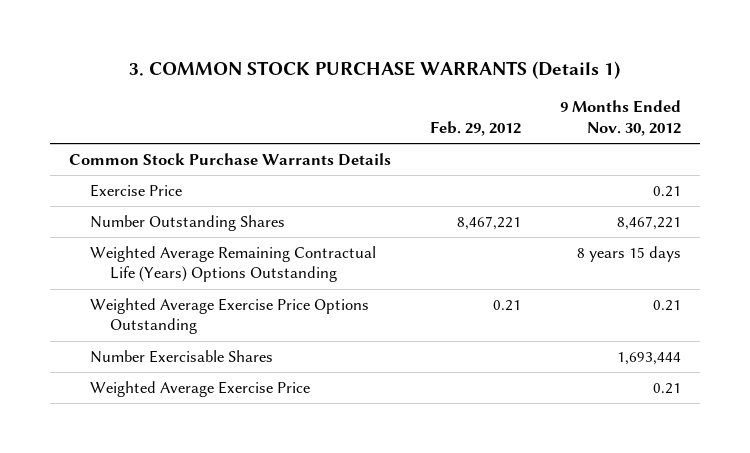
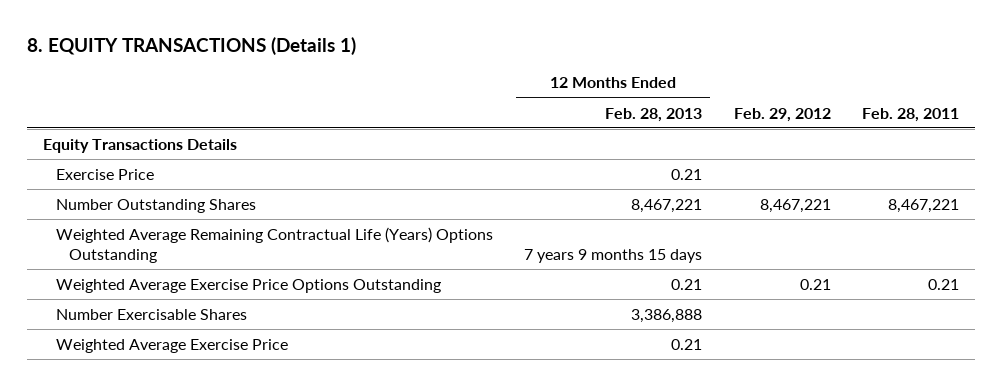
- 3. COMMON STOCK PURCHASE WARRANTS (Details 1)
+ 8. EQUITY TRANSACTIONS (Details 1)
- | Feb. 29, 2012 | 9 Months Ended Nov. 30, 2012
+ | 12 Months Ended Feb. 28, 2013 | Feb. 29, 2012 | Feb. 28, 2011
- Common Stock Purchase Warrants Details
+ Equity Transactions Details

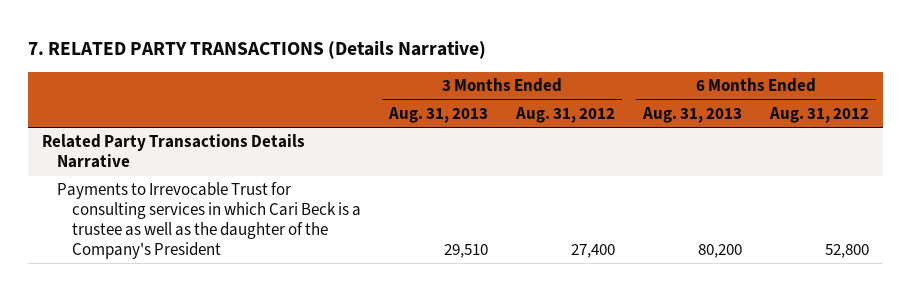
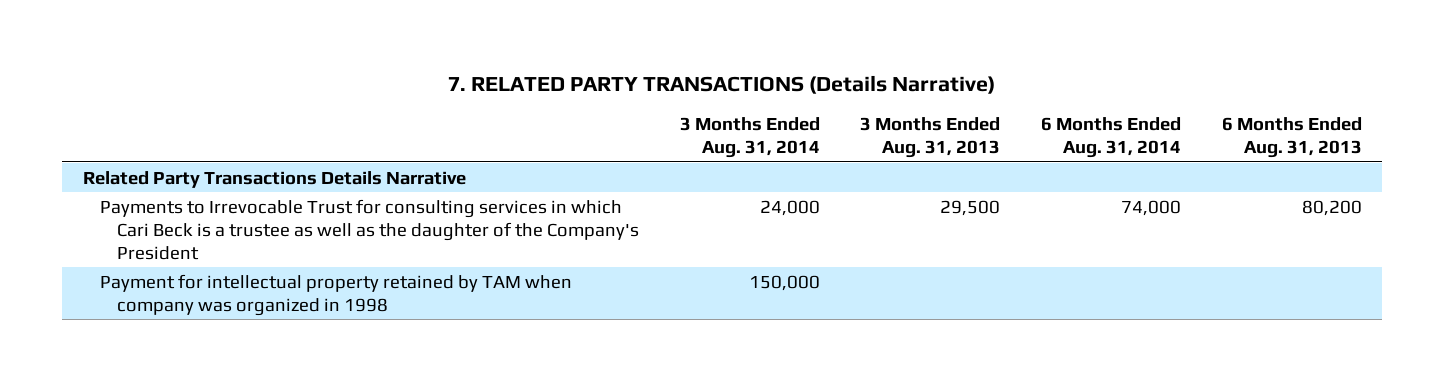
- | 3 Months Ended Aug. 31, 2013 | 3 Months Ended Aug. 31, 2012 | 6 Months Ended Aug. 31, 2013 | 6 Months Ended Aug. 31, 2012
+ | 3 Months Ended Aug. 31, 2014 | 3 Months Ended Aug. 31, 2013 | 6 Months Ended Aug. 31, 2014 | 6 Months Ended Aug. 31, 2013
- Payments to Irrevocable Trust for consulting services in which Cari Beck is a trustee as well as the daughter of the Company's President | 29,510 | 27,400 | 80,200 | 52,800
+ Payments to Irrevocable Trust for consulting services in which Cari Beck is a trustee as well as the daughter of the Company's President | 24,000 | 29,500 | 74,000 | 80,200
+ Payment for intellectual property retained by TAM when company was organized in 1998 | 150,000 | | |

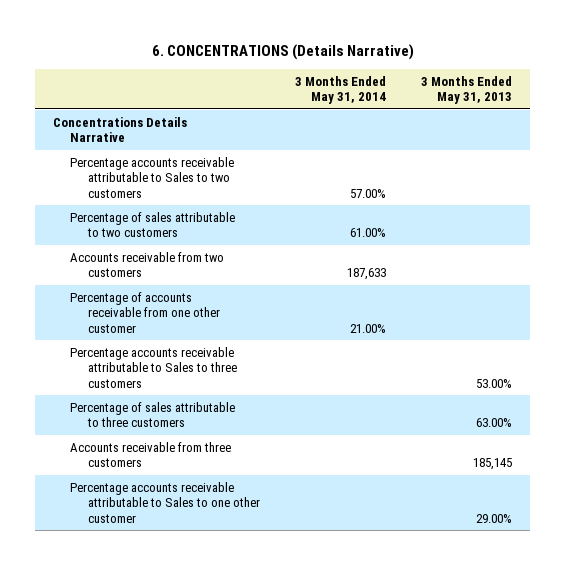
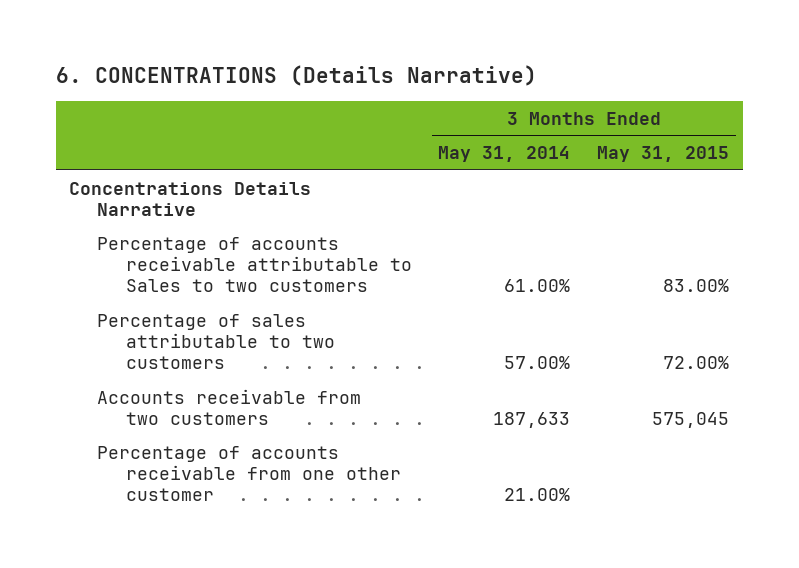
- | 3 Months Ended May 31, 2014 | 3 Months Ended May 31, 2013
+ | 3 Months Ended May 31, 2014 | 3 Months Ended May 31, 2015
- Percentage accounts receivable attributable to Sales to two customers | 57.00% |
- Percentage of sales attributable to two customers | 61.00% |
+ Percentage of accounts receivable attributable to Sales to two customers | 61.00% | 83.00%
+ Percentage of sales attributable to two customers | 57.00% | 72.00%
- Percentage accounts receivable attributable to Sales to three customers | | 53.00%
- Percentage of sales attributable to three customers | | 63.00%
- Accounts receivable from three customers | | 185,145
- Percentage accounts receivable attributable to Sales to one other customer | | 29.00%

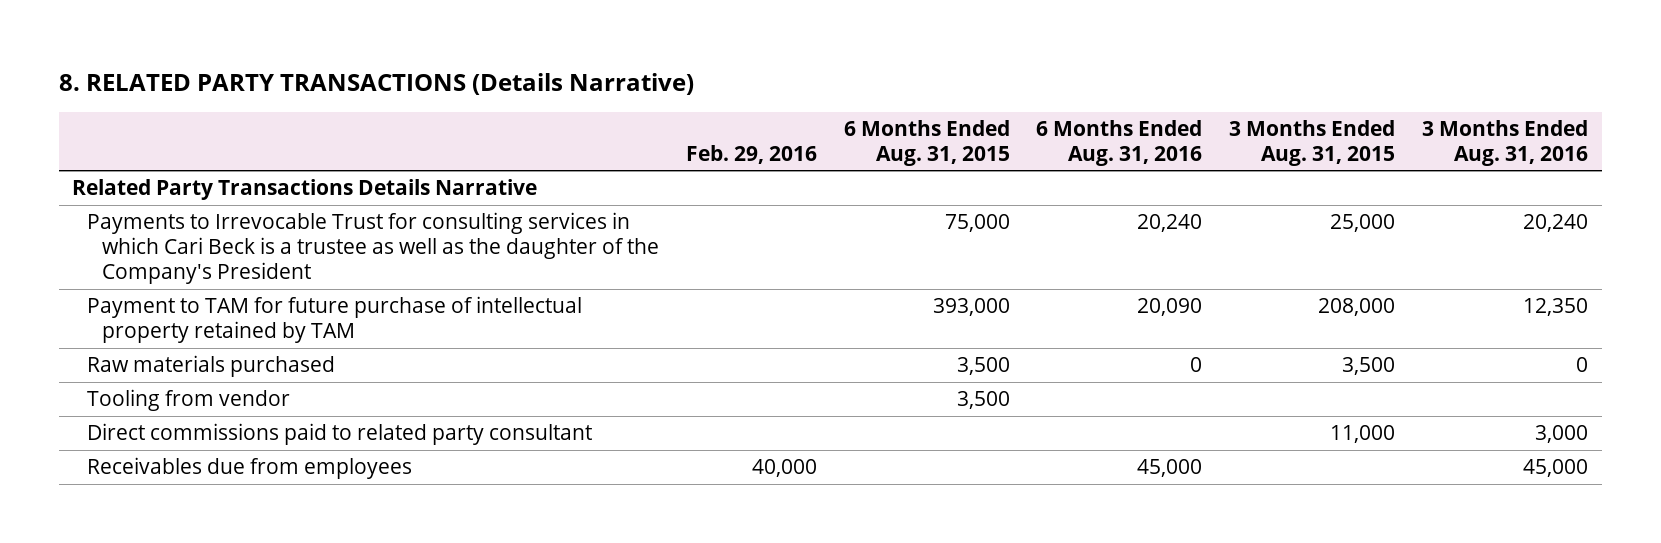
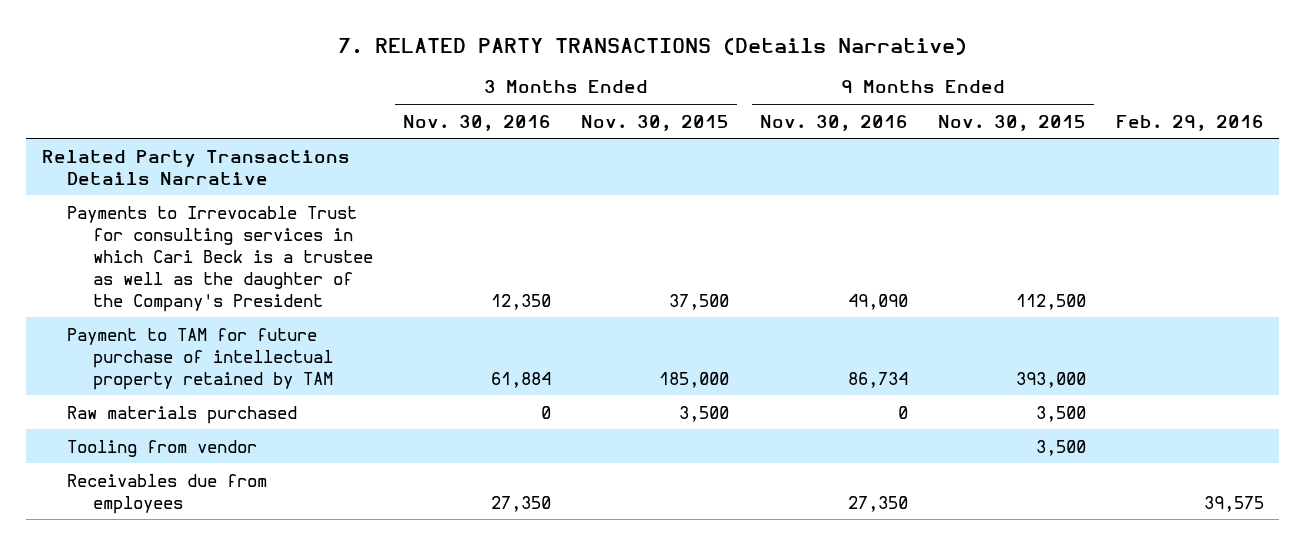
- 8. RELATED PARTY TRANSACTIONS (Details Narrative)
+ 7. RELATED PARTY TRANSACTIONS (Details Narrative)
- | Feb. 29, 2016 | 6 Months Ended Aug. 31, 2015 | 6 Months Ended Aug. 31, 2016 | 3 Months Ended Aug. 31, 2015 | 3 Months Ended Aug. 31, 2016
+ | 3 Months Ended Nov. 30, 2016 | 3 Months Ended Nov. 30, 2015 | 9 Months Ended Nov. 30, 2016 | 9 Months Ended Nov. 30, 2015 | Feb. 29, 2016
- Direct commissions paid to related party consultant | | | | 11,000 | 3,000
- Receivables due from employees | 40,000 | | 45,000 | | 45,000
+ Receivables due from employees | 27,350 | | 27,350 | | 39,575

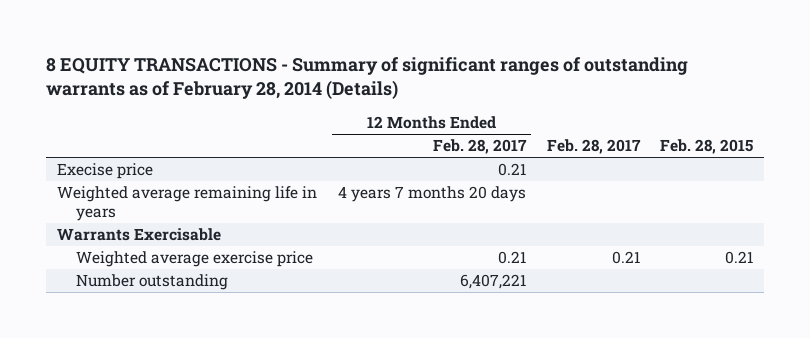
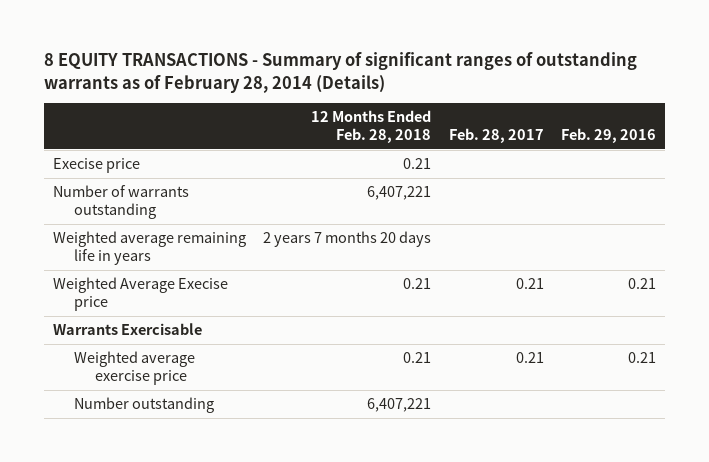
- | 12 Months Ended Feb. 28, 2017 | Feb. 28, 2017 | Feb. 28, 2015
+ | 12 Months Ended Feb. 28, 2018 | Feb. 28, 2017 | Feb. 29, 2016
+ Number of warrants outstanding | 6,407,221 | |
+ Weighted Average Execise price | 0.21 | 0.21 | 0.21

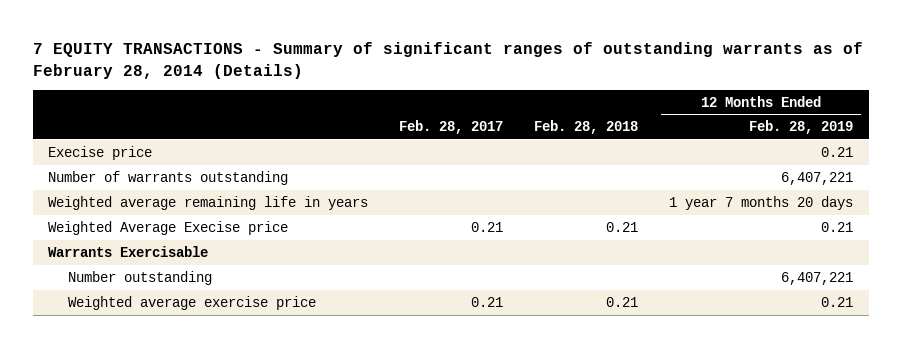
- 8 EQUITY TRANSACTIONS - Summary of significant ranges of outstanding warrants as of February 28, 2014 (Details)
+ 7 EQUITY TRANSACTIONS - Summary of significant ranges of outstanding warrants as of February 28, 2014 (Details)
- | 12 Months Ended Feb. 28, 2018 | Feb. 28, 2017 | Feb. 29, 2016
+ | Feb. 28, 2017 | Feb. 28, 2018 | 12 Months Ended Feb. 28, 2019
moved down: Weighted average exercise price | 0.21 | 0.21 | 0.21

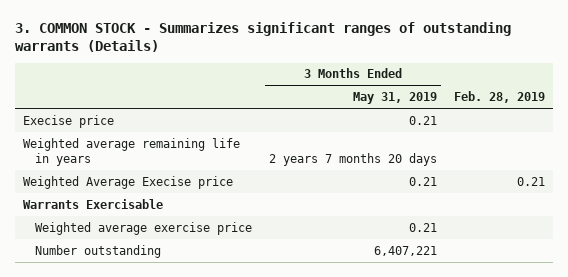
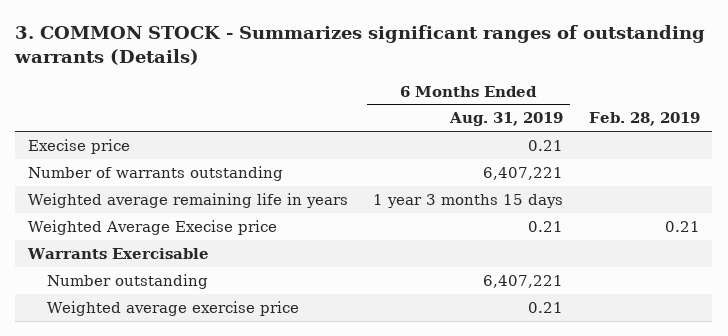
- | 3 Months Ended May 31, 2019 | Feb. 28, 2019
+ | 6 Months Ended Aug. 31, 2019 | Feb. 28, 2019
+ Number of warrants outstanding | 6,407,221 |
moved down: Weighted average exercise price | 0.21 |

